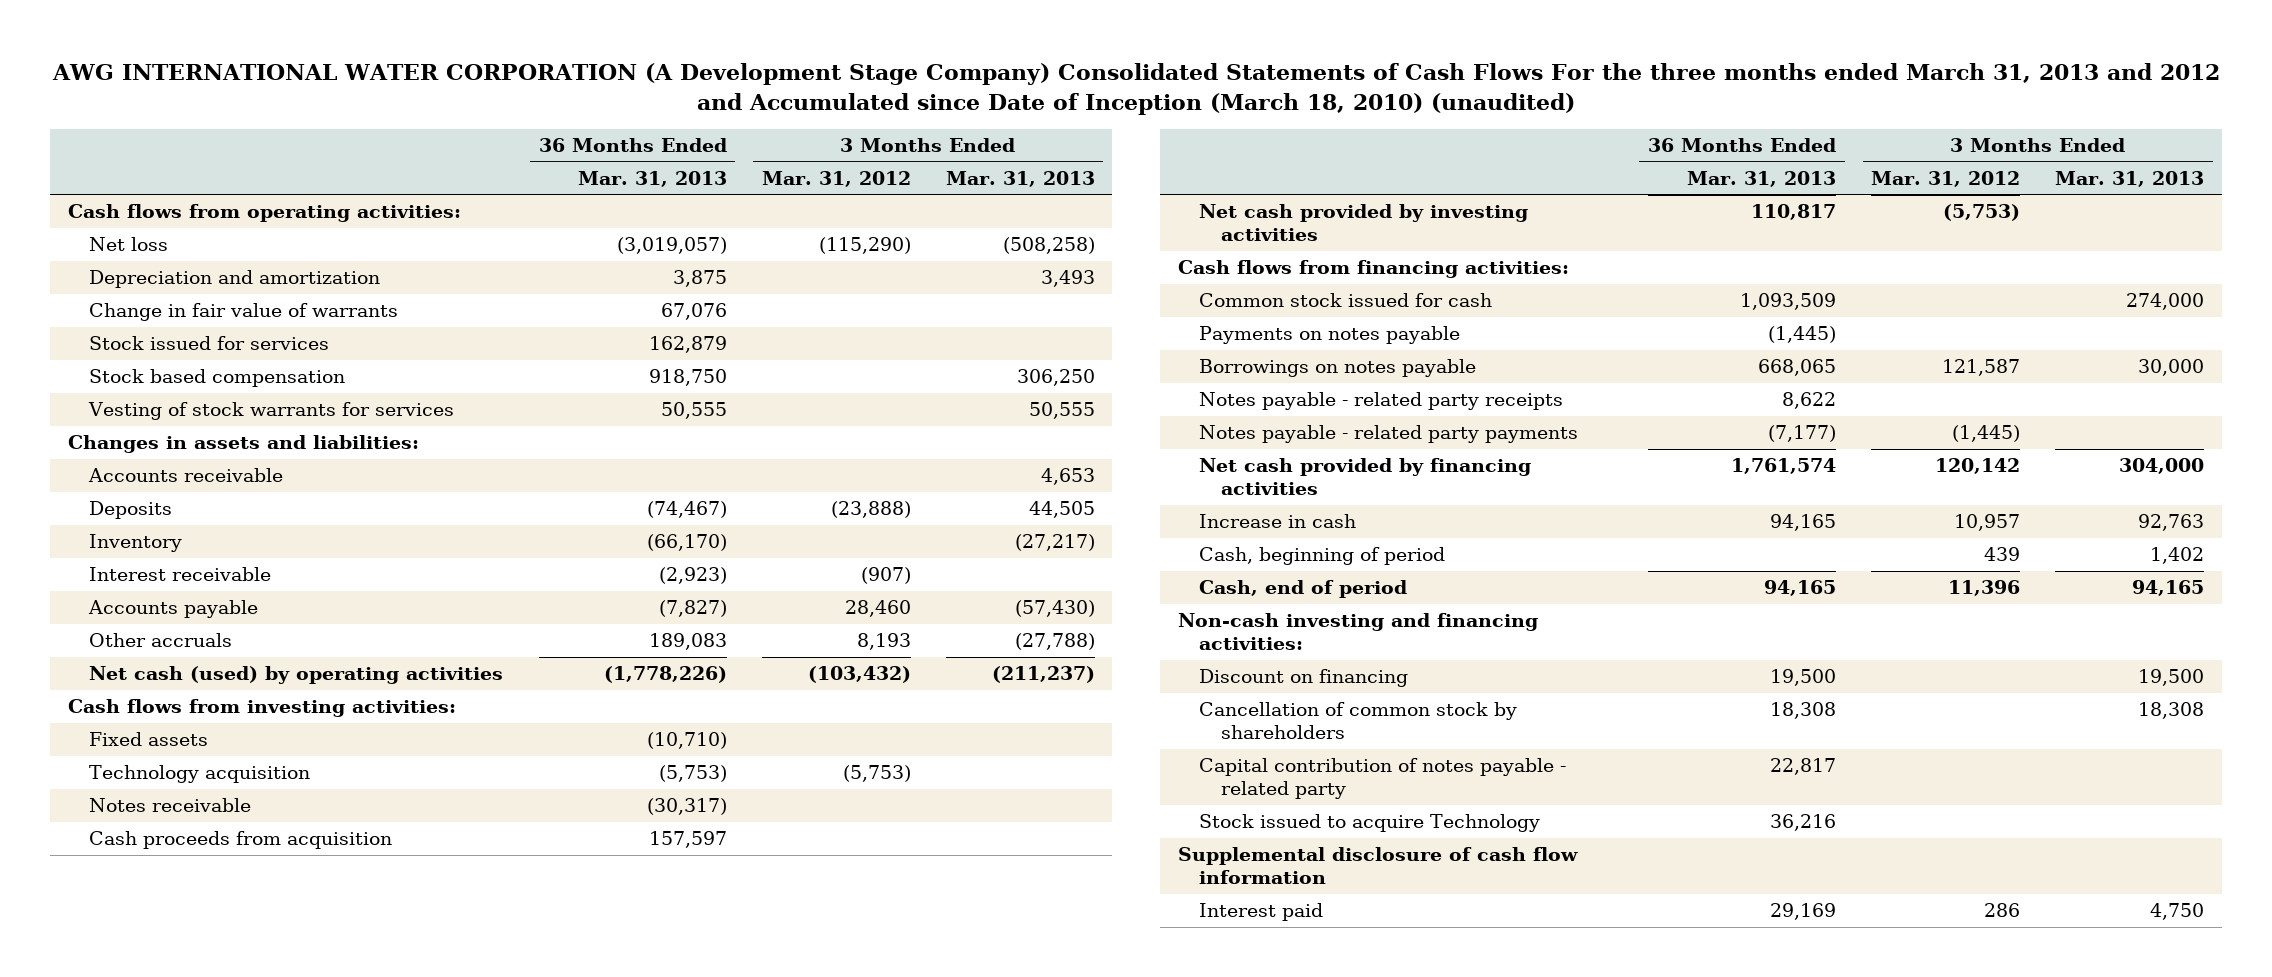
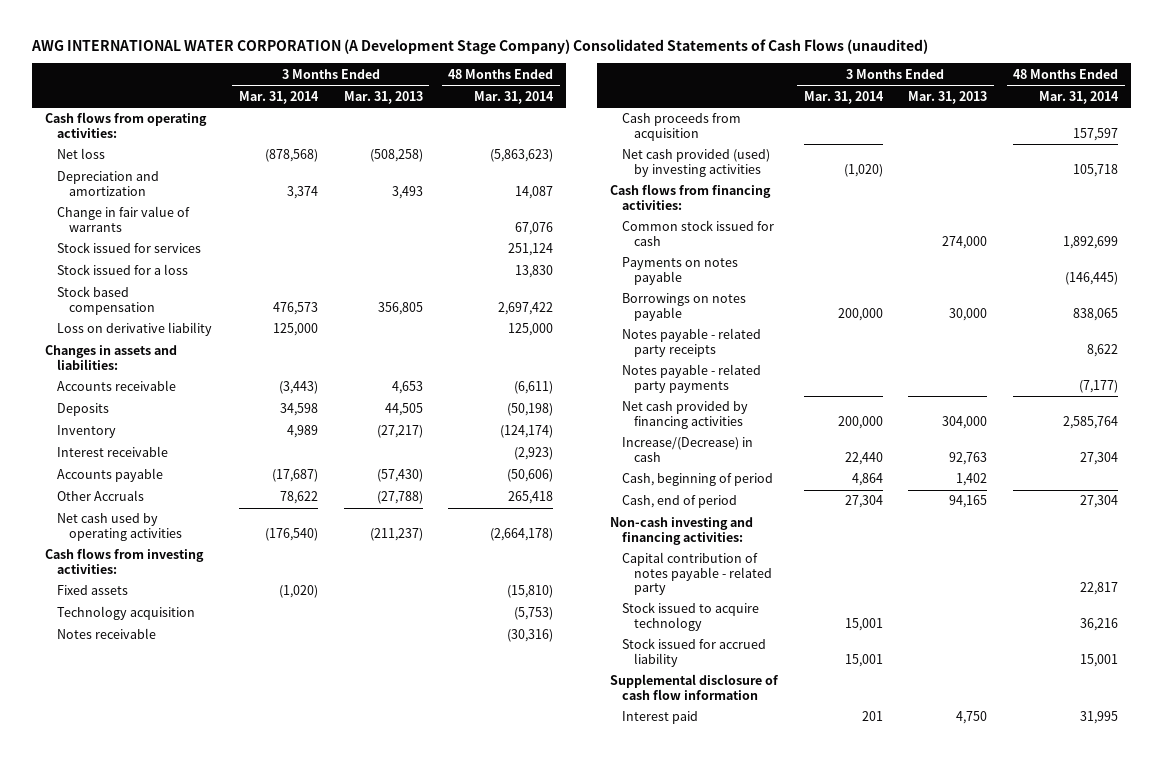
- AWG INTERNATIONAL WATER CORPORATION (A Development Stage Company) Consolidated Statements of Cash Flows For the three months ended March 31, 2013 and 2012 and Accumulated since Date of Inception (March 18, 2010) (unaudited)
+ AWG INTERNATIONAL WATER CORPORATION (A Development Stage Company) Consolidated Statements of Cash Flows (unaudited)
- | 36 Months Ended Mar. 31, 2013 | 3 Months Ended Mar. 31, 2012 | 3 Months Ended Mar. 31, 2013
+ | 3 Months Ended Mar. 31, 2014 | 3 Months Ended Mar. 31, 2013 | 48 Months Ended Mar. 31, 2014
- Stock based compensation | 918,750 | | 306,250
- Vesting of stock warrants for services | 50,555 | | 50,555
+ Stock issued for a loss | | | 13,830
+ Stock based compensation | 476,573 | 356,805 | 2,697,422
+ Loss on derivative liability | 125,000 | | 125,000
- Other accruals | 189,083 | 8,193 | (27,788)
- Net cash (used) by operating activities | (1,778,226) | (103,432) | (211,237)
+ Other Accruals | 78,622 | (27,788) | 265,418
+ Net cash used by operating activities | (176,540) | (211,237) | (2,664,178)
- Net cash provided by investing activities | 110,817 | (5,753) |
+ Net cash provided (used) by investing activities | (1,020) | | 105,718
- Increase in cash | 94,165 | 10,957 | 92,763
+ Increase/(Decrease) in cash | 22,440 | 92,763 | 27,304
- Discount on financing | 19,500 | | 19,500
- Cancellation of common stock by shareholders | 18,308 | | 18,308
- Stock issued to acquire Technology | 36,216 | |
+ Stock issued to acquire technology | 15,001 | | 36,216
+ Stock issued for accrued liability | 15,001 | | 15,001

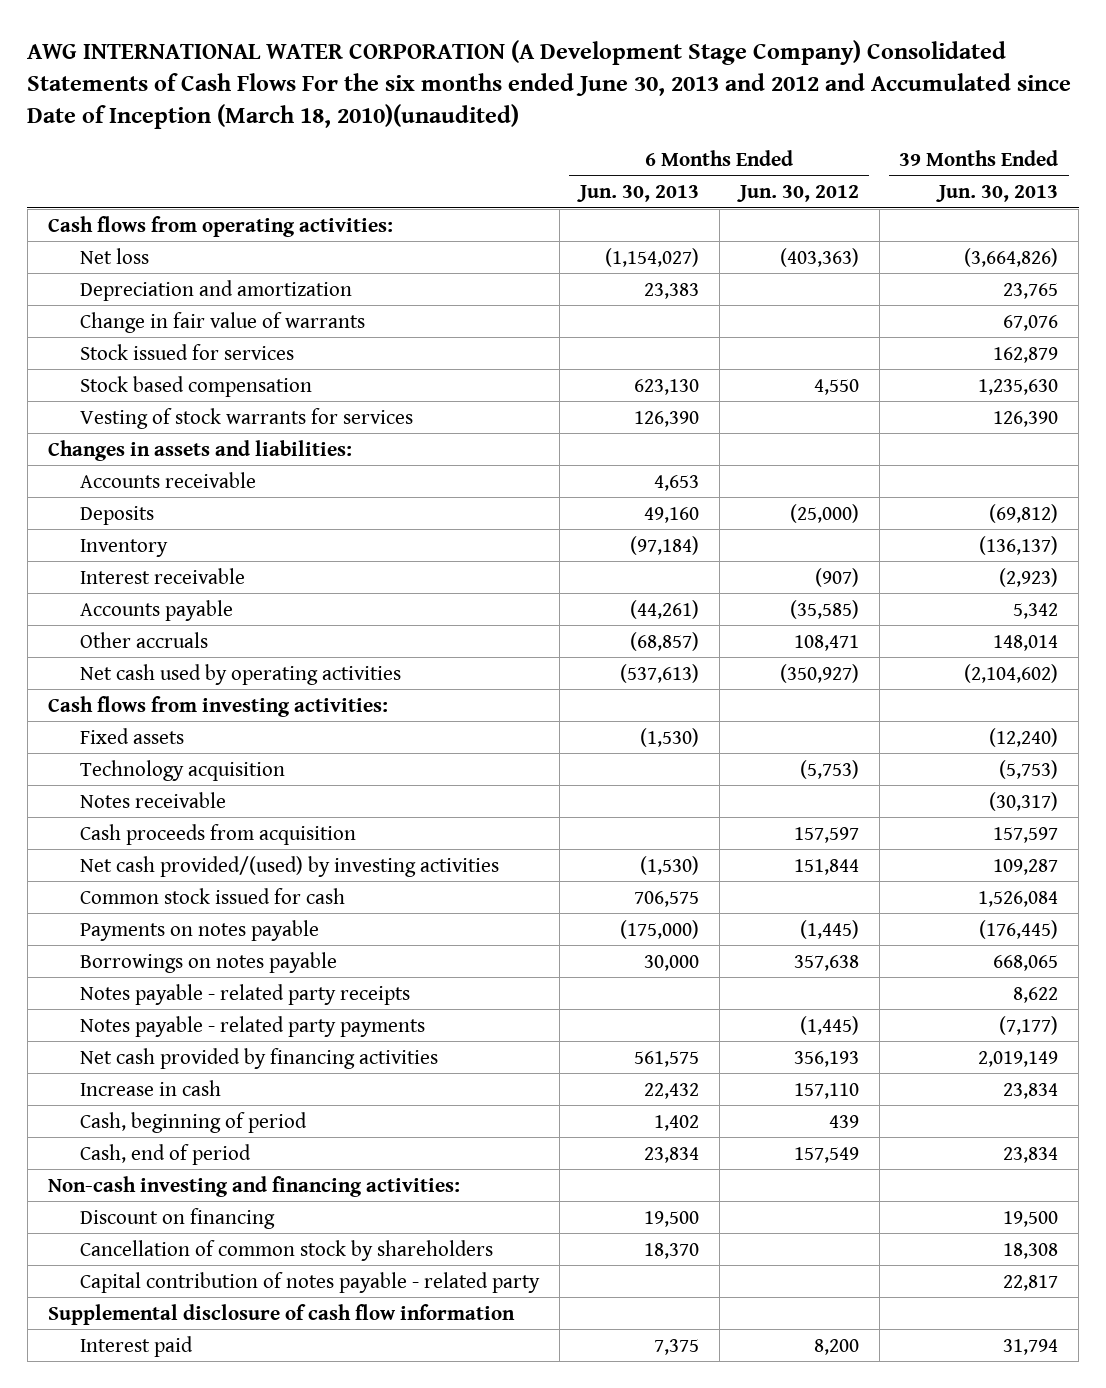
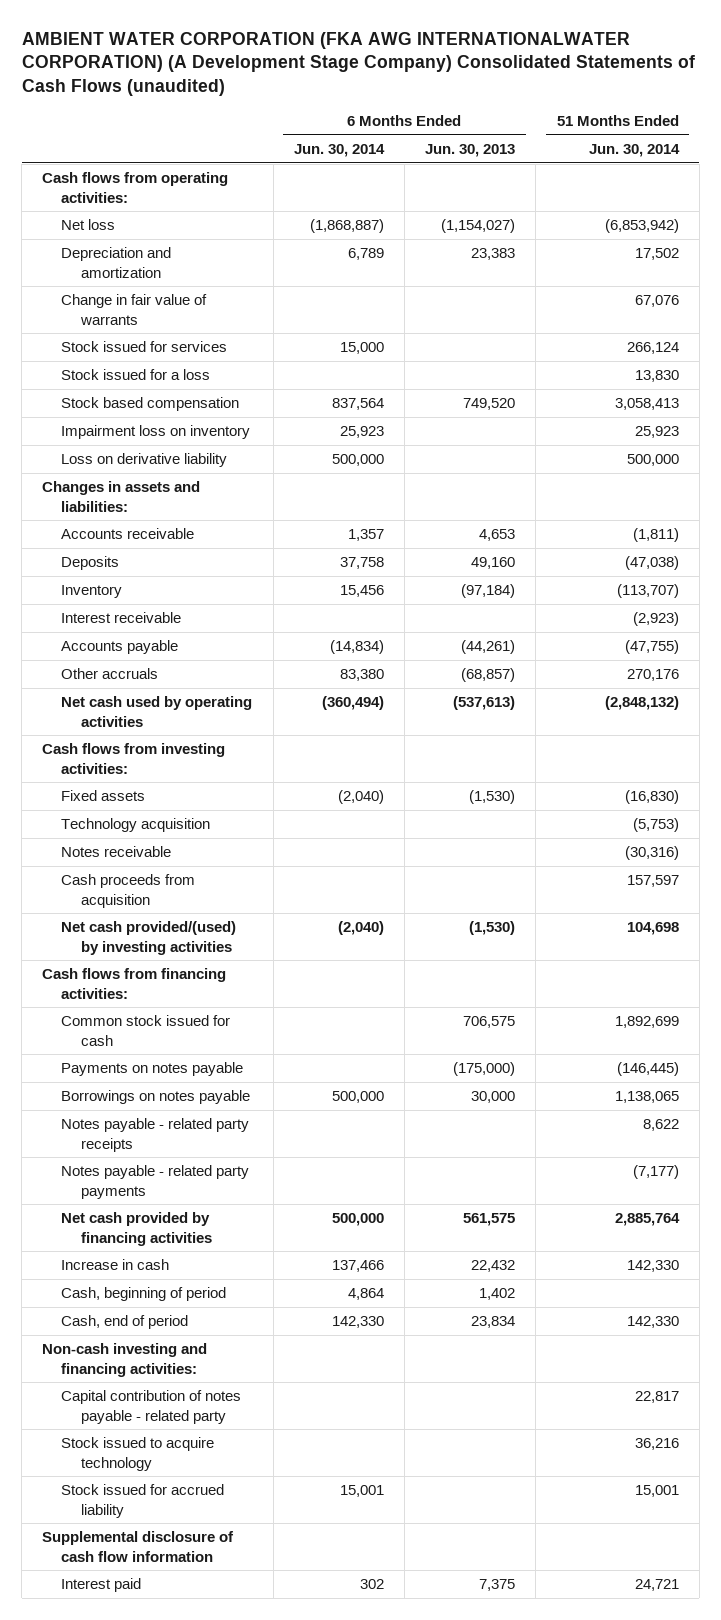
- AWG INTERNATIONAL WATER CORPORATION (A Development Stage Company) Consolidated Statements of Cash Flows For the six months ended June 30, 2013 and 2012 and Accumulated since Date of Inception (March 18, 2010)(unaudited)
+ AMBIENT WATER CORPORATION (FKA AWG INTERNATIONALWATER CORPORATION) (A Development Stage Company) Consolidated Statements of Cash Flows (unaudited)
- | 6 Months Ended Jun. 30, 2013 | 6 Months Ended Jun. 30, 2012 | 39 Months Ended Jun. 30, 2013
+ | 6 Months Ended Jun. 30, 2014 | 6 Months Ended Jun. 30, 2013 | 51 Months Ended Jun. 30, 2014
- Stock based compensation | 623,130 | 4,550 | 1,235,630
- Vesting of stock warrants for services | 126,390 | | 126,390
+ Stock issued for a loss | | | 13,830
+ Stock based compensation | 837,564 | 749,520 | 3,058,413
+ Impairment loss on inventory | 25,923 | | 25,923
+ Loss on derivative liability | 500,000 | | 500,000
+ Cash flows from financing activities:
- Discount on financing | 19,500 | | 19,500
- Cancellation of common stock by shareholders | 18,370 | | 18,308
+ Stock issued to acquire technology | | | 36,216
+ Stock issued for accrued liability | 15,001 | | 15,001

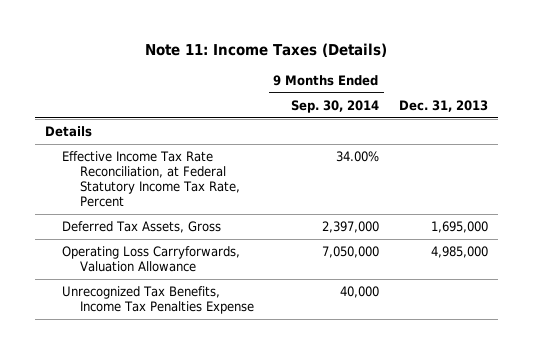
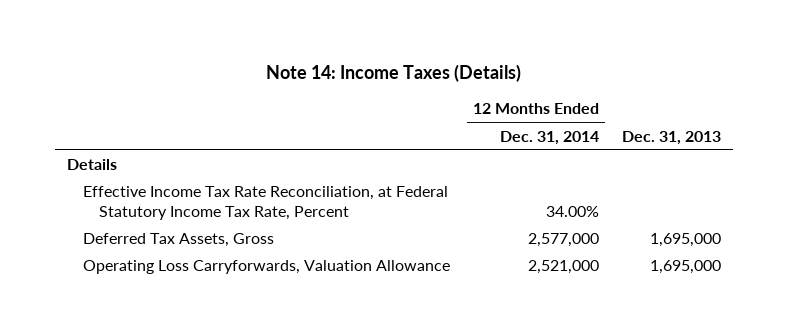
- Note 11: Income Taxes (Details)
+ Note 14: Income Taxes (Details)
- | 9 Months Ended Sep. 30, 2014 | Dec. 31, 2013
+ | 12 Months Ended Dec. 31, 2014 | Dec. 31, 2013
- Operating Loss Carryforwards, Valuation Allowance | 7,050,000 | 4,985,000
- Unrecognized Tax Benefits, Income Tax Penalties Expense | 40,000 |
+ Operating Loss Carryforwards, Valuation Allowance | 2,521,000 | 1,695,000

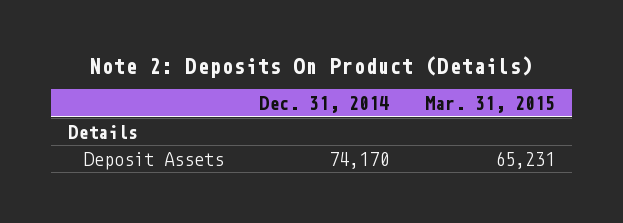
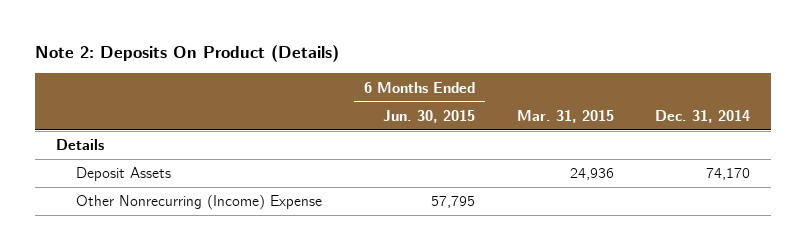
- | Dec. 31, 2014 | Mar. 31, 2015
+ | 6 Months Ended Jun. 30, 2015 | Mar. 31, 2015 | Dec. 31, 2014
- Deposit Assets | 74,170 | 65,231
+ Deposit Assets | | 24,936 | 74,170
+ Other Nonrecurring (Income) Expense | 57,795 | |

